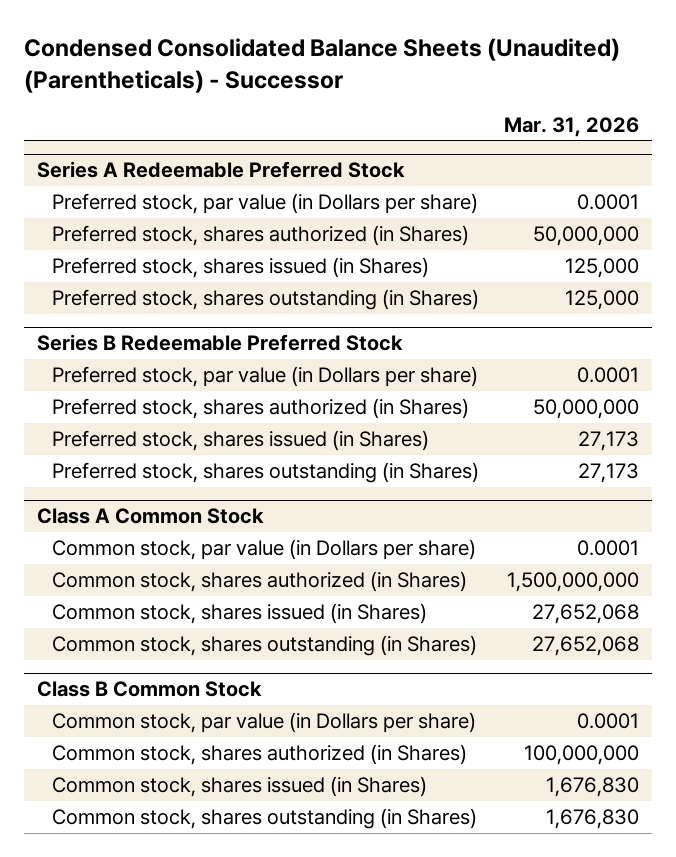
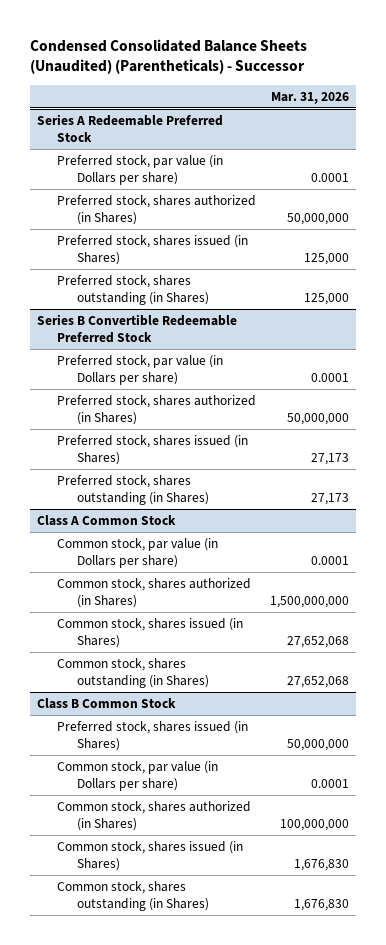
- Series B Redeemable Preferred Stock
+ Series B Convertible Redeemable Preferred Stock
@ Class B Common Stock
+ Preferred stock, shares issued (in Shares) | 50,000,000

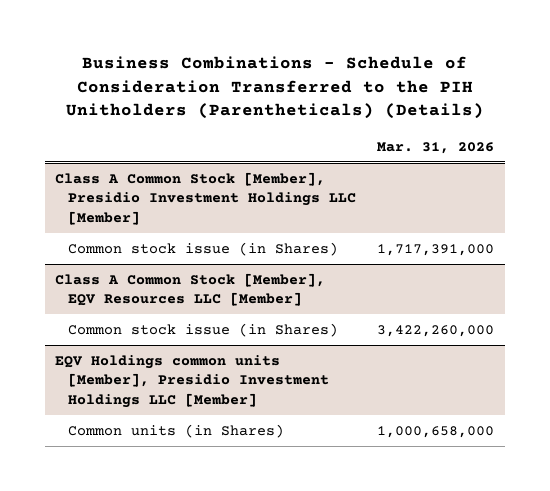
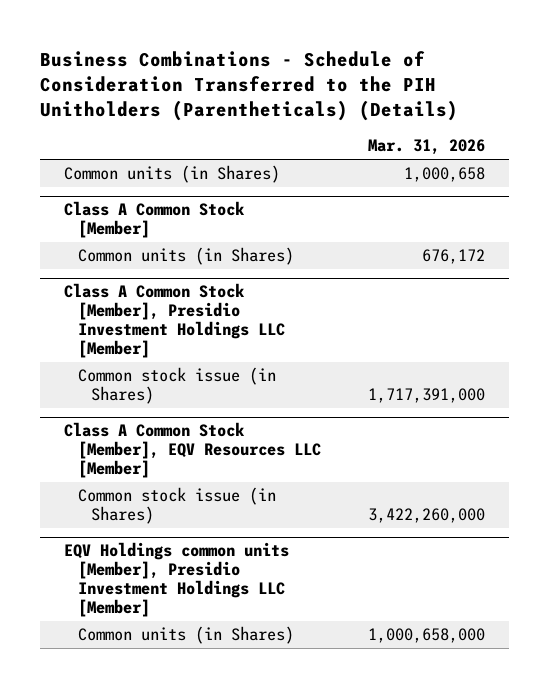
+ Common units (in Shares) | 1,000,658
+ Class A Common Stock [Member]
+ Common units (in Shares) | 676,172

